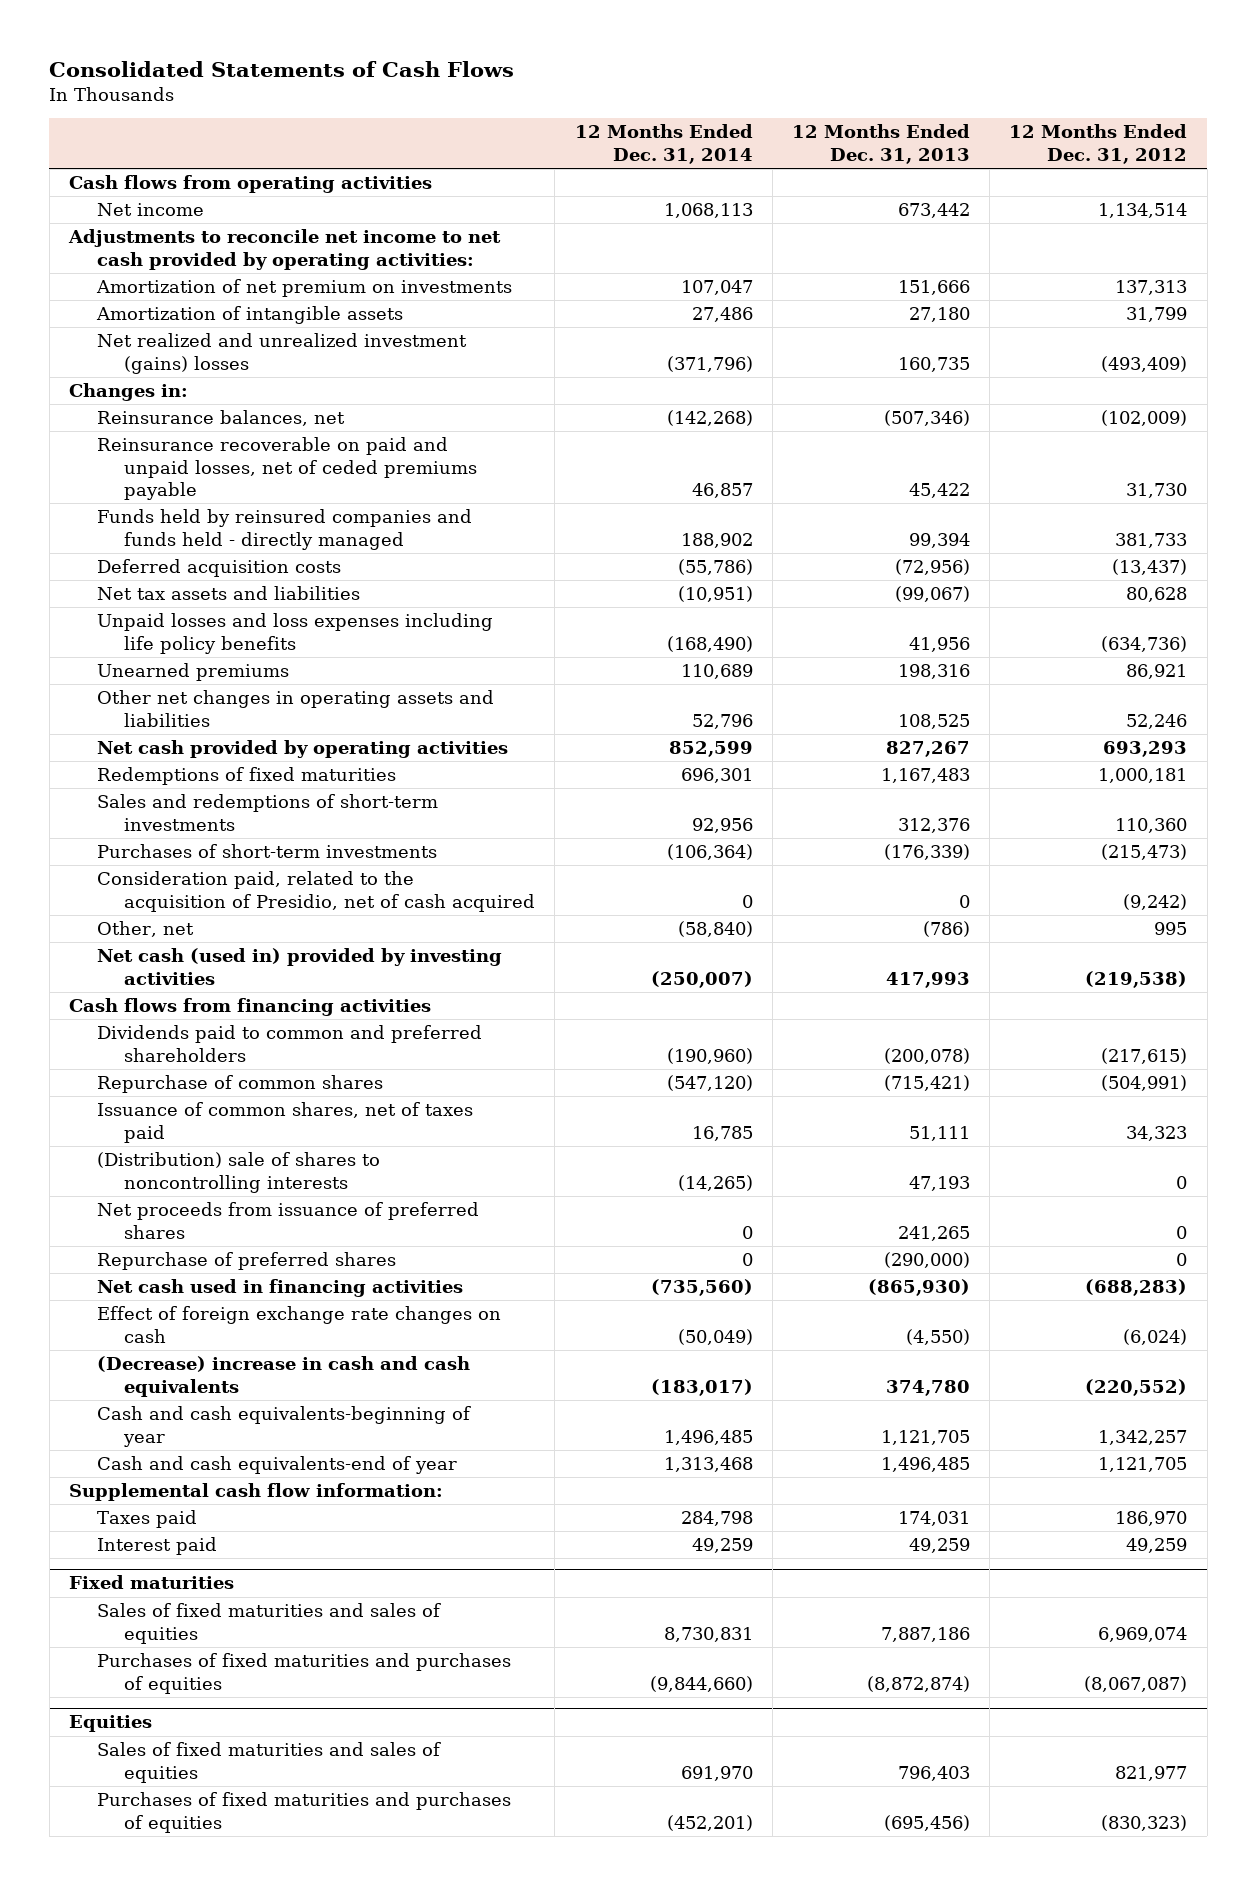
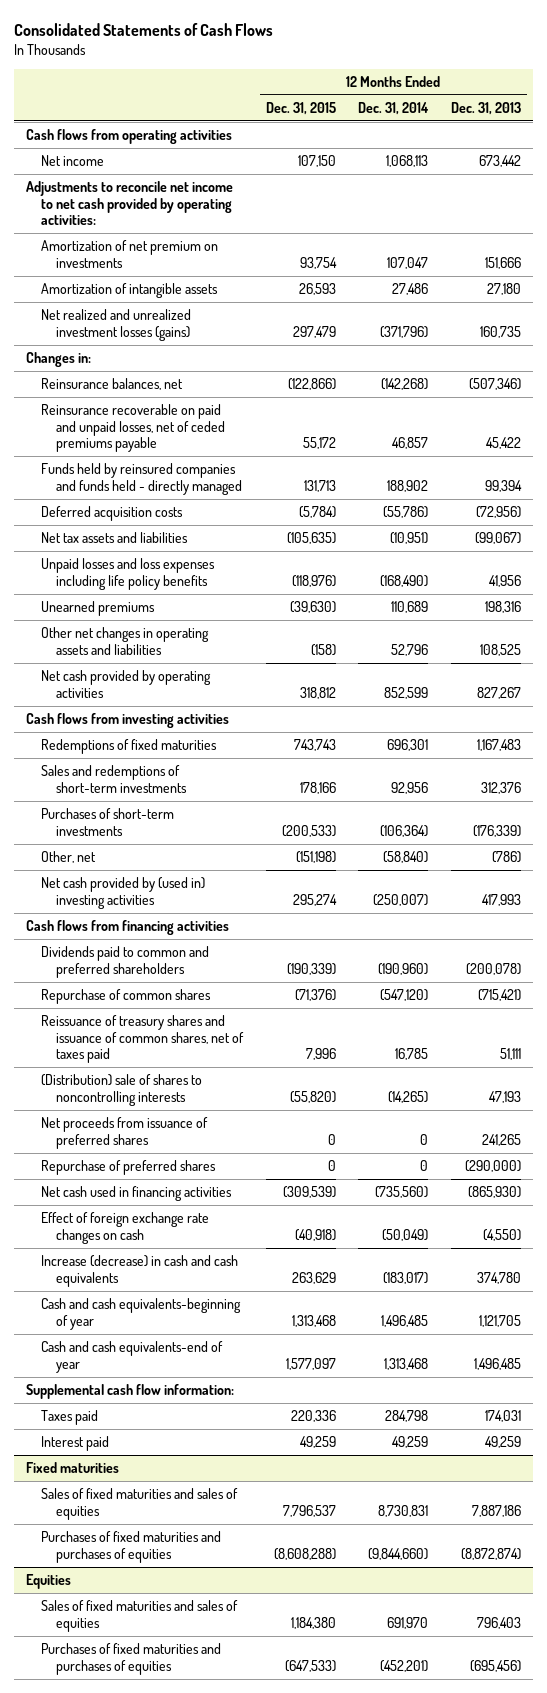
- | 12 Months Ended Dec. 31, 2014 | 12 Months Ended Dec. 31, 2013 | 12 Months Ended Dec. 31, 2012
+ | 12 Months Ended Dec. 31, 2015 | 12 Months Ended Dec. 31, 2014 | 12 Months Ended Dec. 31, 2013
- Net realized and unrealized investment (gains) losses | (371,796) | 160,735 | (493,409)
+ Net realized and unrealized investment losses (gains) | 297,479 | (371,796) | 160,735
+ Cash flows from investing activities
- Consideration paid, related to the acquisition of Presidio, net of cash acquired | 0 | 0 | (9,242)
- Net cash (used in) provided by investing activities | (250,007) | 417,993 | (219,538)
+ Net cash provided by (used in) investing activities | 295,274 | (250,007) | 417,993
- Issuance of common shares, net of taxes paid | 16,785 | 51,111 | 34,323
+ Reissuance of treasury shares and issuance of common shares, net of taxes paid | 7,996 | 16,785 | 51,111
- (Decrease) increase in cash and cash equivalents | (183,017) | 374,780 | (220,552)
+ Increase (decrease) in cash and cash equivalents | 263,629 | (183,017) | 374,780

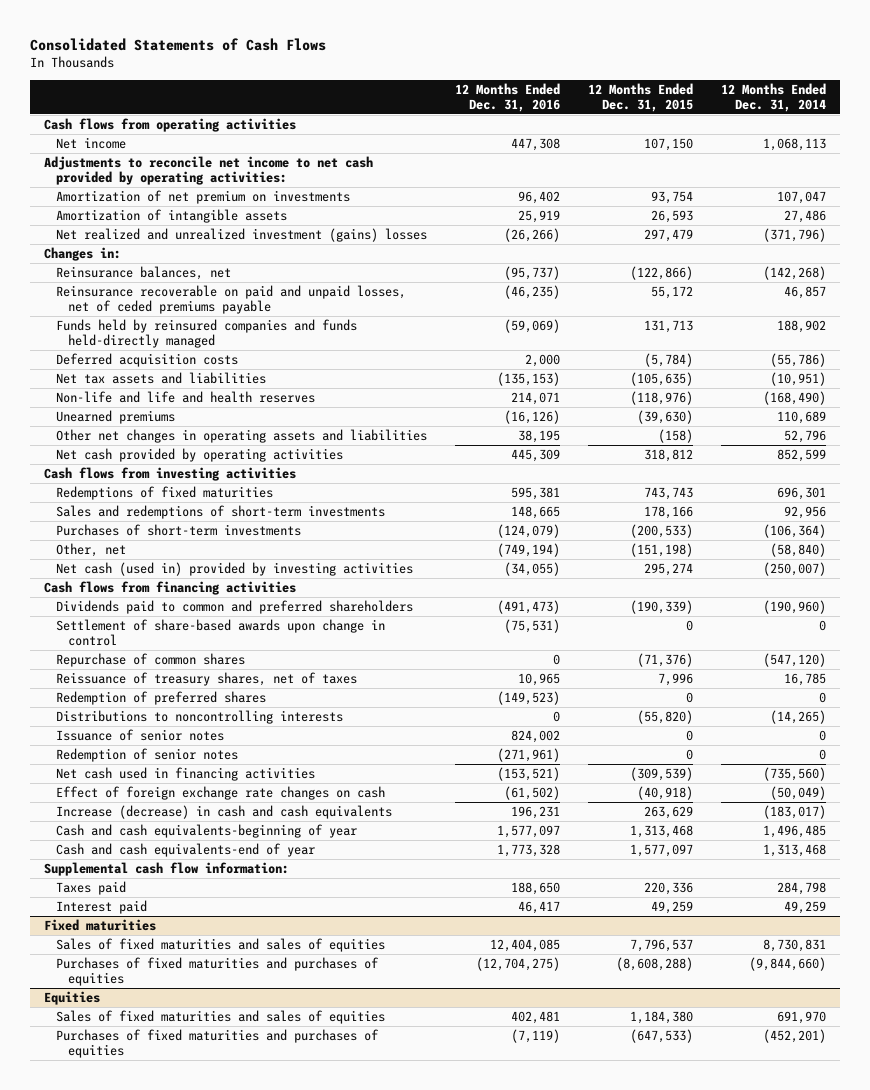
- | 12 Months Ended Dec. 31, 2015 | 12 Months Ended Dec. 31, 2014 | 12 Months Ended Dec. 31, 2013
+ | 12 Months Ended Dec. 31, 2016 | 12 Months Ended Dec. 31, 2015 | 12 Months Ended Dec. 31, 2014
- Net realized and unrealized investment losses (gains) | 297,479 | (371,796) | 160,735
+ Net realized and unrealized investment (gains) losses | (26,266) | 297,479 | (371,796)
- Funds held by reinsured companies and funds held - directly managed | 131,713 | 188,902 | 99,394
+ Funds held by reinsured companies and funds held-directly managed | (59,069) | 131,713 | 188,902
- Unpaid losses and loss expenses including life policy benefits | (118,976) | (168,490) | 41,956
+ Non-life and life and health reserves | 214,071 | (118,976) | (168,490)
- Net cash provided by (used in) investing activities | 295,274 | (250,007) | 417,993
+ Net cash (used in) provided by investing activities | (34,055) | 295,274 | (250,007)
+ Settlement of share-based awards upon change in control | (75,531) | 0 | 0
- Reissuance of treasury shares and issuance of common shares, net of taxes paid | 7,996 | 16,785 | 51,111
- (Distribution) sale of shares to noncontrolling interests | (55,820) | (14,265) | 47,193
- Net proceeds from issuance of preferred shares | 0 | 0 | 241,265
- Repurchase of preferred shares | 0 | 0 | (290,000)
+ Reissuance of treasury shares, net of taxes | 10,965 | 7,996 | 16,785
+ Redemption of preferred shares | (149,523) | 0 | 0
+ Distributions to noncontrolling interests | 0 | (55,820) | (14,265)
+ Issuance of senior notes | 824,002 | 0 | 0
+ Redemption of senior notes | (271,961) | 0 | 0

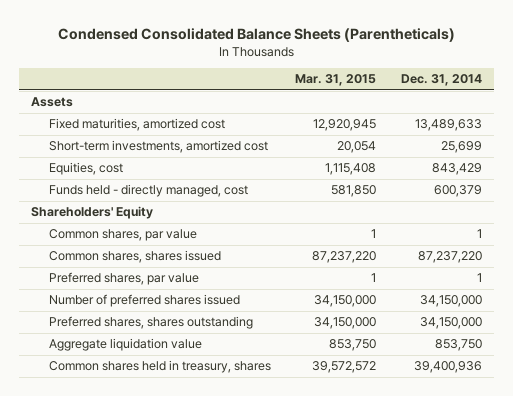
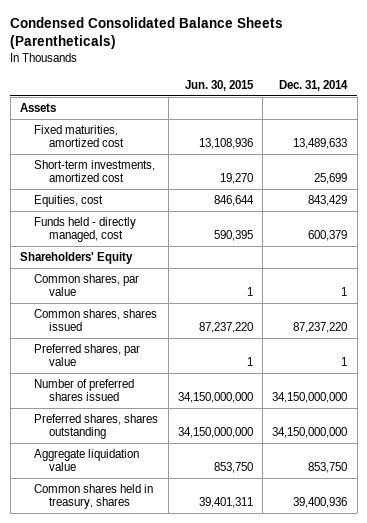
- | Mar. 31, 2015 | Dec. 31, 2014
+ | Jun. 30, 2015 | Dec. 31, 2014
- Number of preferred shares issued | 34,150,000 | 34,150,000
- Preferred shares, shares outstanding | 34,150,000 | 34,150,000
+ Number of preferred shares issued | 34,150,000,000 | 34,150,000,000
+ Preferred shares, shares outstanding | 34,150,000,000 | 34,150,000,000

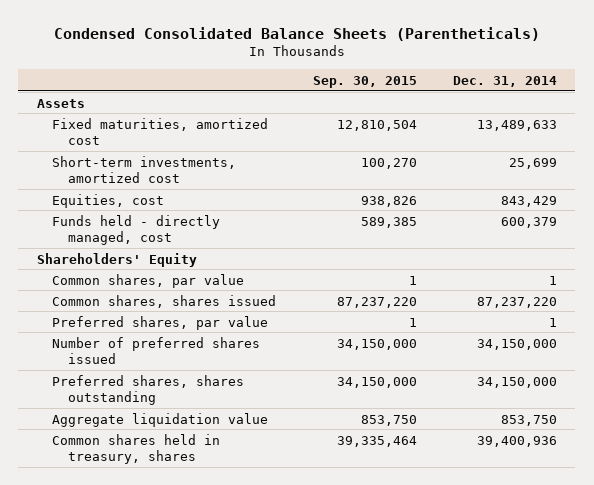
- | Jun. 30, 2015 | Dec. 31, 2014
+ | Sep. 30, 2015 | Dec. 31, 2014
- Number of preferred shares issued | 34,150,000,000 | 34,150,000,000
- Preferred shares, shares outstanding | 34,150,000,000 | 34,150,000,000
+ Number of preferred shares issued | 34,150,000 | 34,150,000
+ Preferred shares, shares outstanding | 34,150,000 | 34,150,000

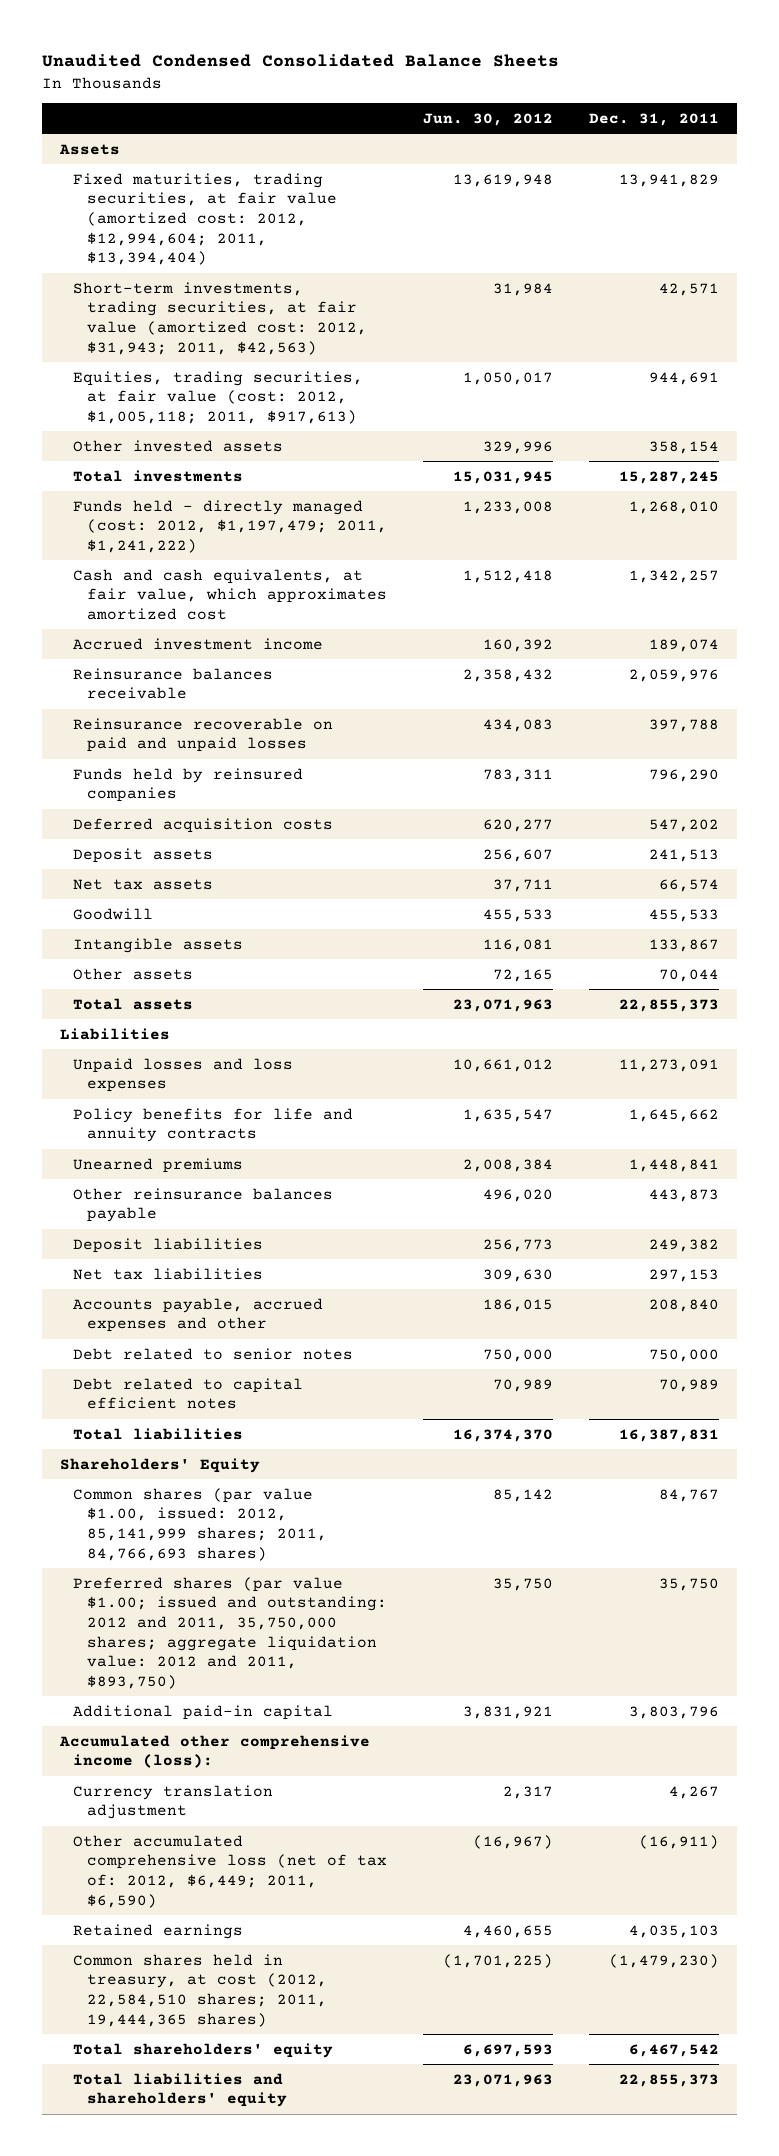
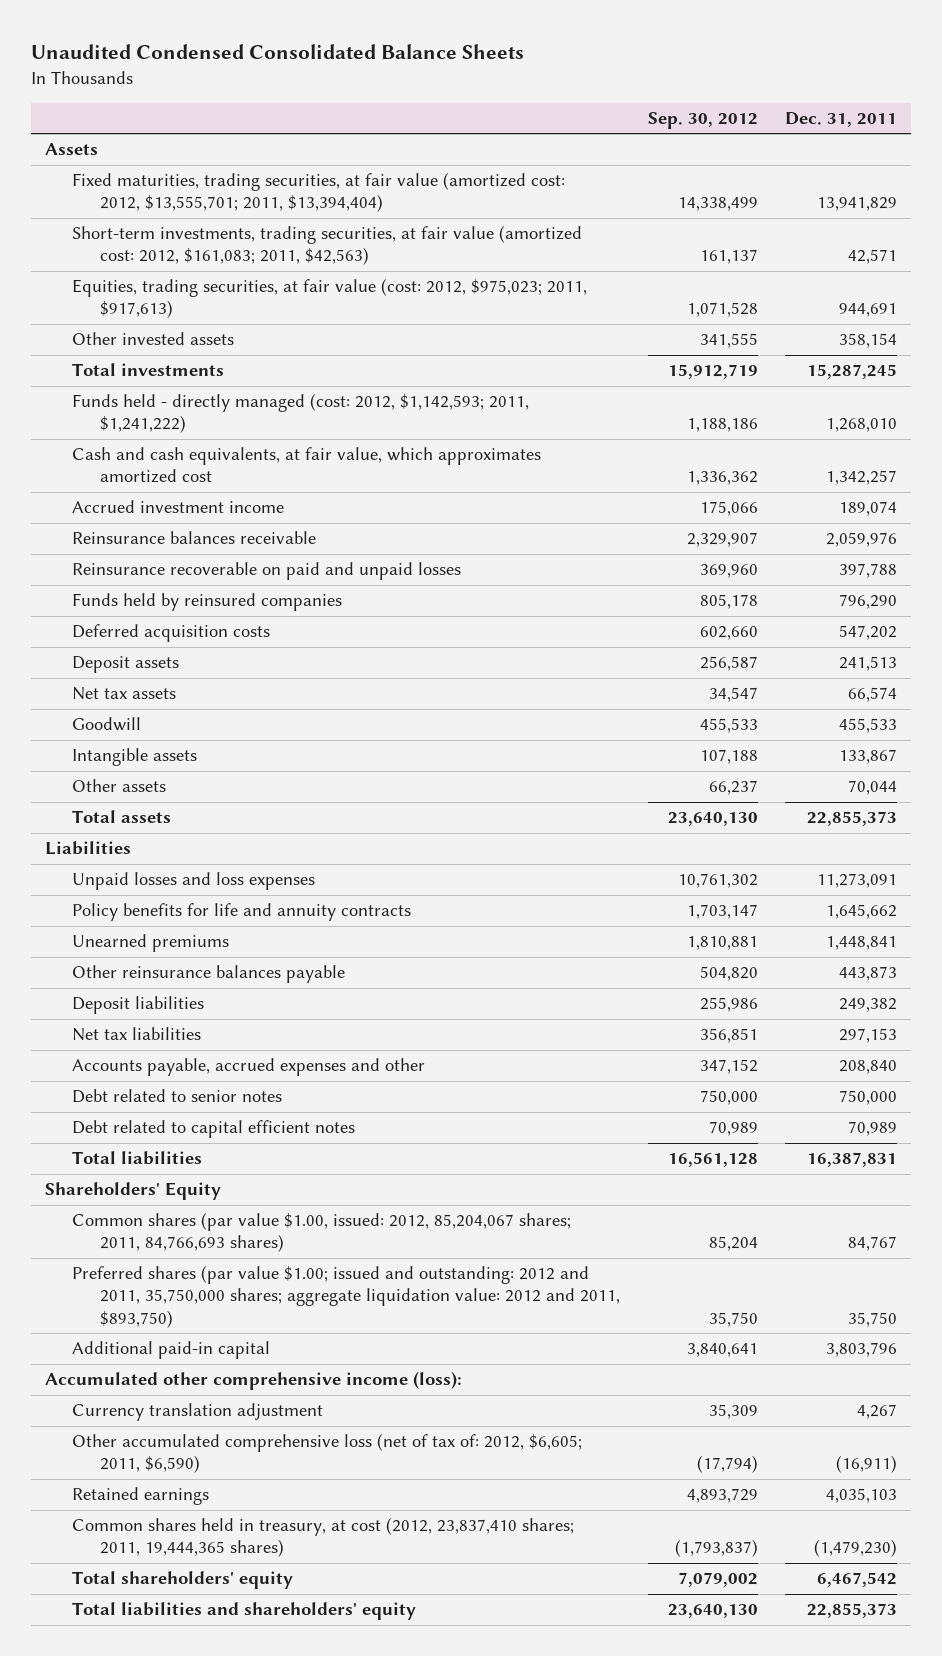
- | Jun. 30, 2012 | Dec. 31, 2011
+ | Sep. 30, 2012 | Dec. 31, 2011
- Fixed maturities, trading securities, at fair value (amortized cost: 2012, $12,994,604; 2011, $13,394,404) | 13,619,948 | 13,941,829
- Short-term investments, trading securities, at fair value (amortized cost: 2012, $31,943; 2011, $42,563) | 31,984 | 42,571
- Equities, trading securities, at fair value (cost: 2012, $1,005,118; 2011, $917,613) | 1,050,017 | 944,691
+ Fixed maturities, trading securities, at fair value (amortized cost: 2012, $13,555,701; 2011, $13,394,404) | 14,338,499 | 13,941,829
+ Short-term investments, trading securities, at fair value (amortized cost: 2012, $161,083; 2011, $42,563) | 161,137 | 42,571
+ Equities, trading securities, at fair value (cost: 2012, $975,023; 2011, $917,613) | 1,071,528 | 944,691
- Funds held - directly managed (cost: 2012, $1,197,479; 2011, $1,241,222) | 1,233,008 | 1,268,010
+ Funds held - directly managed (cost: 2012, $1,142,593; 2011, $1,241,222) | 1,188,186 | 1,268,010
- Common shares (par value $1.00, issued: 2012, 85,141,999 shares; 2011, 84,766,693 shares) | 85,142 | 84,767
+ Common shares (par value $1.00, issued: 2012, 85,204,067 shares; 2011, 84,766,693 shares) | 85,204 | 84,767
- Other accumulated comprehensive loss (net of tax of: 2012, $6,449; 2011, $6,590) | (16,967) | (16,911)
+ Other accumulated comprehensive loss (net of tax of: 2012, $6,605; 2011, $6,590) | (17,794) | (16,911)
- Common shares held in treasury, at cost (2012, 22,584,510 shares; 2011, 19,444,365 shares) | (1,701,225) | (1,479,230)
+ Common shares held in treasury, at cost (2012, 23,837,410 shares; 2011, 19,444,365 shares) | (1,793,837) | (1,479,230)

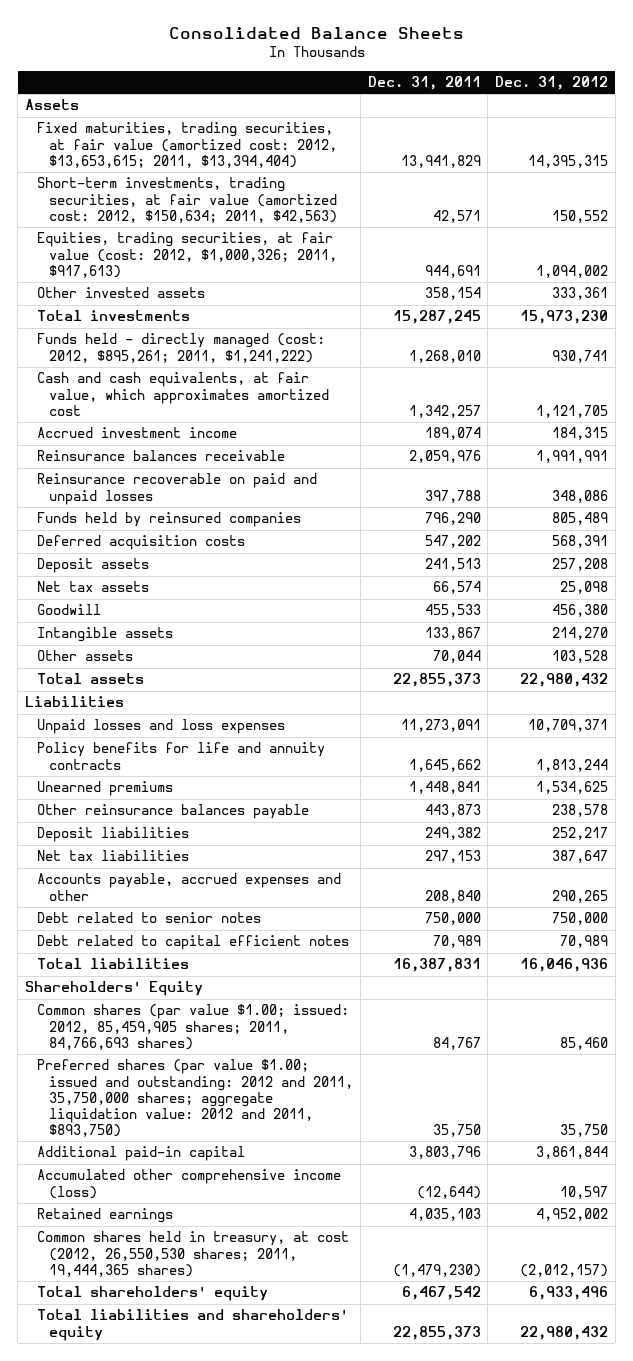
- Unaudited Condensed Consolidated Balance Sheets
+ Consolidated Balance Sheets
- | Sep. 30, 2012 | Dec. 31, 2011
+ | Dec. 31, 2011 | Dec. 31, 2012
- Fixed maturities, trading securities, at fair value (amortized cost: 2012, $13,555,701; 2011, $13,394,404) | 14,338,499 | 13,941,829
- Short-term investments, trading securities, at fair value (amortized cost: 2012, $161,083; 2011, $42,563) | 161,137 | 42,571
- Equities, trading securities, at fair value (cost: 2012, $975,023; 2011, $917,613) | 1,071,528 | 944,691
+ Fixed maturities, trading securities, at fair value (amortized cost: 2012, $13,653,615; 2011, $13,394,404) | 13,941,829 | 14,395,315
+ Short-term investments, trading securities, at fair value (amortized cost: 2012, $150,634; 2011, $42,563) | 42,571 | 150,552
+ Equities, trading securities, at fair value (cost: 2012, $1,000,326; 2011, $917,613) | 944,691 | 1,094,002
- Funds held - directly managed (cost: 2012, $1,142,593; 2011, $1,241,222) | 1,188,186 | 1,268,010
+ Funds held - directly managed (cost: 2012, $895,261; 2011, $1,241,222) | 1,268,010 | 930,741
- Common shares (par value $1.00, issued: 2012, 85,204,067 shares; 2011, 84,766,693 shares) | 85,204 | 84,767
+ Common shares (par value $1.00; issued: 2012, 85,459,905 shares; 2011, 84,766,693 shares) | 84,767 | 85,460
- Accumulated other comprehensive income (loss):
- Currency translation adjustment | 35,309 | 4,267
- Other accumulated comprehensive loss (net of tax of: 2012, $6,605; 2011, $6,590) | (17,794) | (16,911)
+ Accumulated other comprehensive income (loss) | (12,644) | 10,597
- Common shares held in treasury, at cost (2012, 23,837,410 shares; 2011, 19,444,365 shares) | (1,793,837) | (1,479,230)
+ Common shares held in treasury, at cost (2012, 26,550,530 shares; 2011, 19,444,365 shares) | (1,479,230) | (2,012,157)

